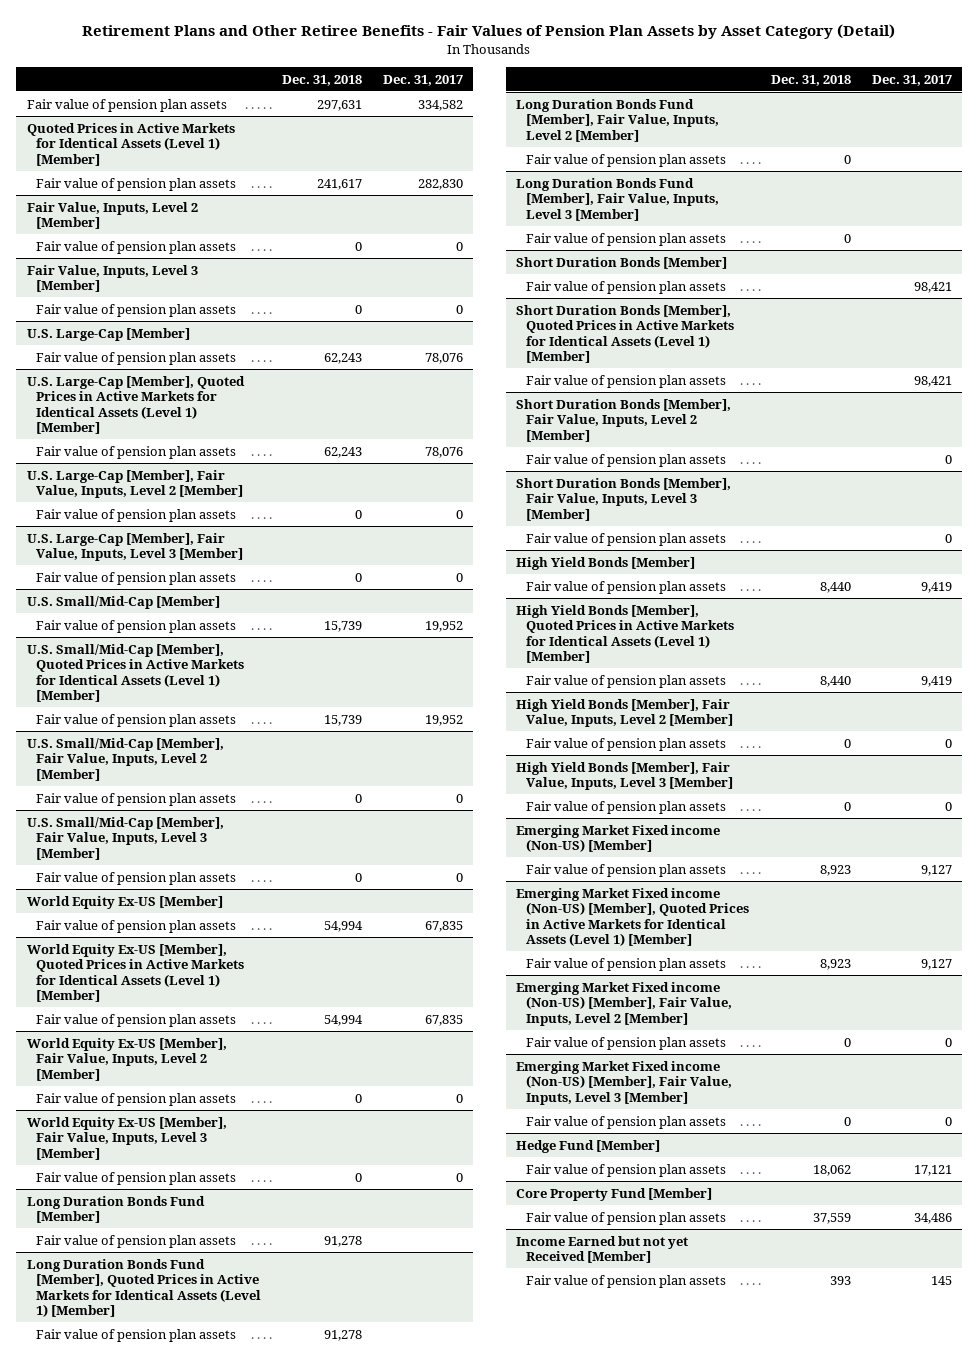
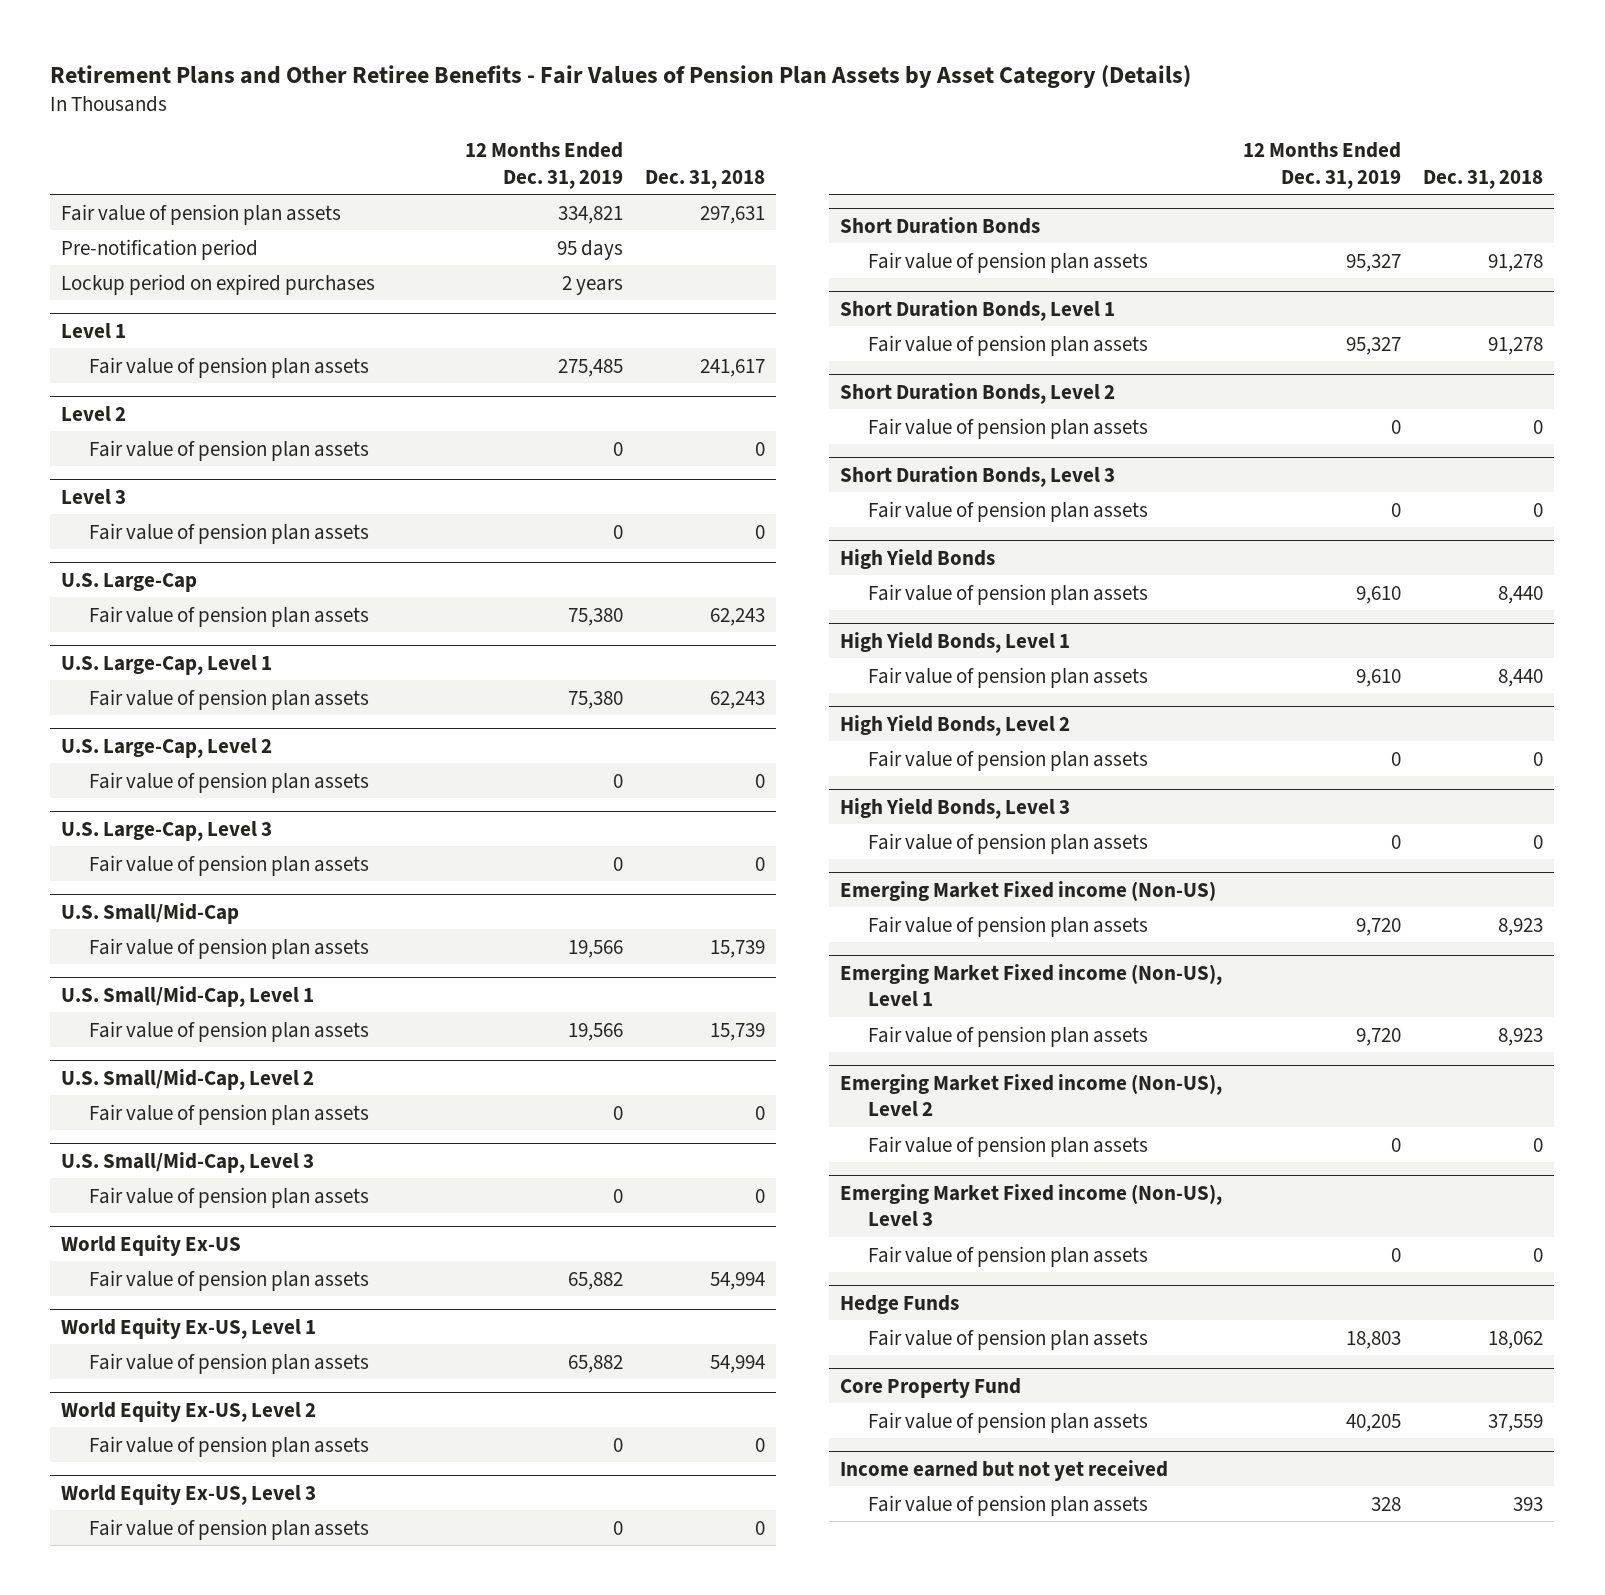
- Retirement Plans and Other Retiree Benefits - Fair Values of Pension Plan Assets by Asset Category (Detail)
+ Retirement Plans and Other Retiree Benefits - Fair Values of Pension Plan Assets by Asset Category (Details)
- | Dec. 31, 2018 | Dec. 31, 2017
+ | 12 Months Ended Dec. 31, 2019 | Dec. 31, 2018
- Quoted Prices in Active Markets for Identical Assets (Level 1) [Member]
+ Pre-notification period | 95 days |
+ Lockup period on expired purchases | 2 years |
+ Level 1
- Fair Value, Inputs, Level 2 [Member]
+ Level 2
- Fair Value, Inputs, Level 3 [Member]
+ Level 3
- U.S. Large-Cap [Member]
+ U.S. Large-Cap
- U.S. Large-Cap [Member], Quoted Prices in Active Markets for Identical Assets (Level 1) [Member]
+ U.S. Large-Cap, Level 1
- U.S. Large-Cap [Member], Fair Value, Inputs, Level 2 [Member]
+ U.S. Large-Cap, Level 2
- U.S. Large-Cap [Member], Fair Value, Inputs, Level 3 [Member]
+ U.S. Large-Cap, Level 3
- U.S. Small/Mid-Cap [Member]
+ U.S. Small/Mid-Cap
- U.S. Small/Mid-Cap [Member], Quoted Prices in Active Markets for Identical Assets (Level 1) [Member]
+ U.S. Small/Mid-Cap, Level 1
- U.S. Small/Mid-Cap [Member], Fair Value, Inputs, Level 2 [Member]
+ U.S. Small/Mid-Cap, Level 2
- U.S. Small/Mid-Cap [Member], Fair Value, Inputs, Level 3 [Member]
+ U.S. Small/Mid-Cap, Level 3
- World Equity Ex-US [Member]
+ World Equity Ex-US
- World Equity Ex-US [Member], Quoted Prices in Active Markets for Identical Assets (Level 1) [Member]
+ World Equity Ex-US, Level 1
- World Equity Ex-US [Member], Fair Value, Inputs, Level 2 [Member]
+ World Equity Ex-US, Level 2
- World Equity Ex-US [Member], Fair Value, Inputs, Level 3 [Member]
+ World Equity Ex-US, Level 3
- Long Duration Bonds Fund [Member]
+ Short Duration Bonds
- Long Duration Bonds Fund [Member], Quoted Prices in Active Markets for Identical Assets (Level 1) [Member]
+ Short Duration Bonds, Level 1
- Long Duration Bonds Fund [Member], Fair Value, Inputs, Level 2 [Member]
+ Short Duration Bonds, Level 2
- Long Duration Bonds Fund [Member], Fair Value, Inputs, Level 3 [Member]
+ Short Duration Bonds, Level 3
- Short Duration Bonds [Member]
- Fair value of pension plan assets | | 98,421
- Short Duration Bonds [Member], Quoted Prices in Active Markets for Identical Assets (Level 1) [Member]
- Fair value of pension plan assets | | 98,421
- Short Duration Bonds [Member], Fair Value, Inputs, Level 2 [Member]
- Fair value of pension plan assets | | 0
- Short Duration Bonds [Member], Fair Value, Inputs, Level 3 [Member]
- Fair value of pension plan assets | | 0
- High Yield Bonds [Member]
+ High Yield Bonds
- High Yield Bonds [Member], Quoted Prices in Active Markets for Identical Assets (Level 1) [Member]
+ High Yield Bonds, Level 1
- High Yield Bonds [Member], Fair Value, Inputs, Level 2 [Member]
+ High Yield Bonds, Level 2
- High Yield Bonds [Member], Fair Value, Inputs, Level 3 [Member]
+ High Yield Bonds, Level 3
- Emerging Market Fixed income (Non-US) [Member]
+ Emerging Market Fixed income (Non-US)
- Emerging Market Fixed income (Non-US) [Member], Quoted Prices in Active Markets for Identical Assets (Level 1) [Member]
+ Emerging Market Fixed income (Non-US), Level 1
- Emerging Market Fixed income (Non-US) [Member], Fair Value, Inputs, Level 2 [Member]
+ Emerging Market Fixed income (Non-US), Level 2
- Emerging Market Fixed income (Non-US) [Member], Fair Value, Inputs, Level 3 [Member]
+ Emerging Market Fixed income (Non-US), Level 3
- Hedge Fund [Member]
+ Hedge Funds
- Core Property Fund [Member]
+ Core Property Fund
- Income Earned but not yet Received [Member]
+ Income earned but not yet received

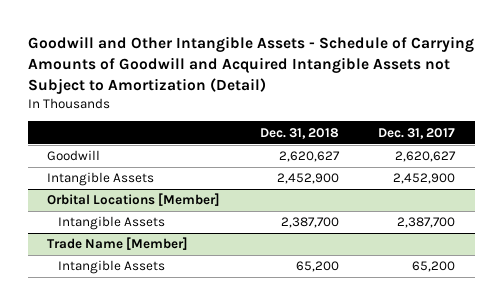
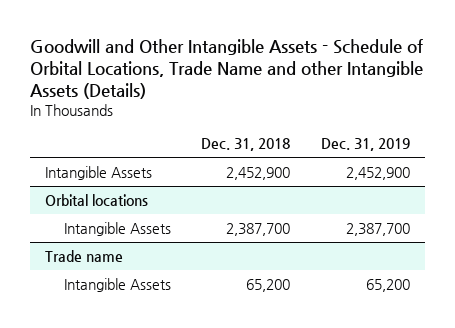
- Goodwill and Other Intangible Assets - Schedule of Carrying Amounts of Goodwill and Acquired Intangible Assets not Subject to Amortization (Detail)
+ Goodwill and Other Intangible Assets - Schedule of Orbital Locations, Trade Name and other Intangible Assets (Details)
- | Dec. 31, 2018 | Dec. 31, 2017
+ | Dec. 31, 2018 | Dec. 31, 2019
- Goodwill | 2,620,627 | 2,620,627
- Orbital Locations [Member]
+ Orbital locations
- Trade Name [Member]
+ Trade name

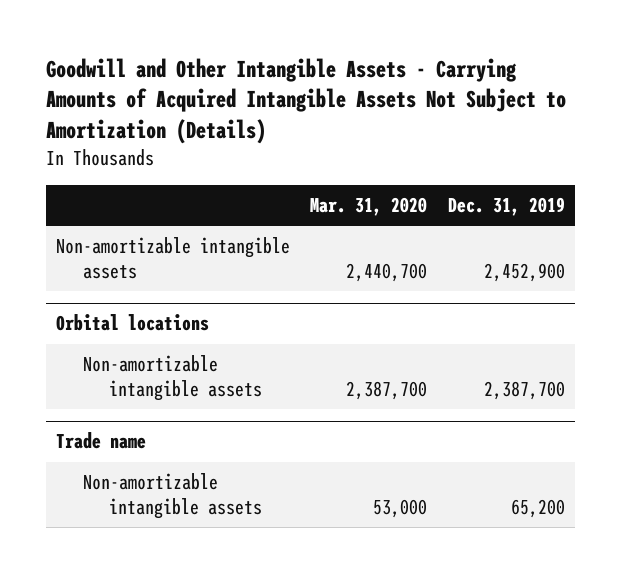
- Goodwill and Other Intangible Assets - Schedule of Orbital Locations, Trade Name and other Intangible Assets (Details)
+ Goodwill and Other Intangible Assets - Carrying Amounts of Acquired Intangible Assets Not Subject to Amortization (Details)
- | Dec. 31, 2018 | Dec. 31, 2019
+ | Mar. 31, 2020 | Dec. 31, 2019
- Intangible Assets | 2,452,900 | 2,452,900
+ Non-amortizable intangible assets | 2,440,700 | 2,452,900
@ Orbital locations
- Intangible Assets | 2,387,700 | 2,387,700
+ Non-amortizable intangible assets | 2,387,700 | 2,387,700
@ Trade name
- Intangible Assets | 65,200 | 65,200
+ Non-amortizable intangible assets | 53,000 | 65,200

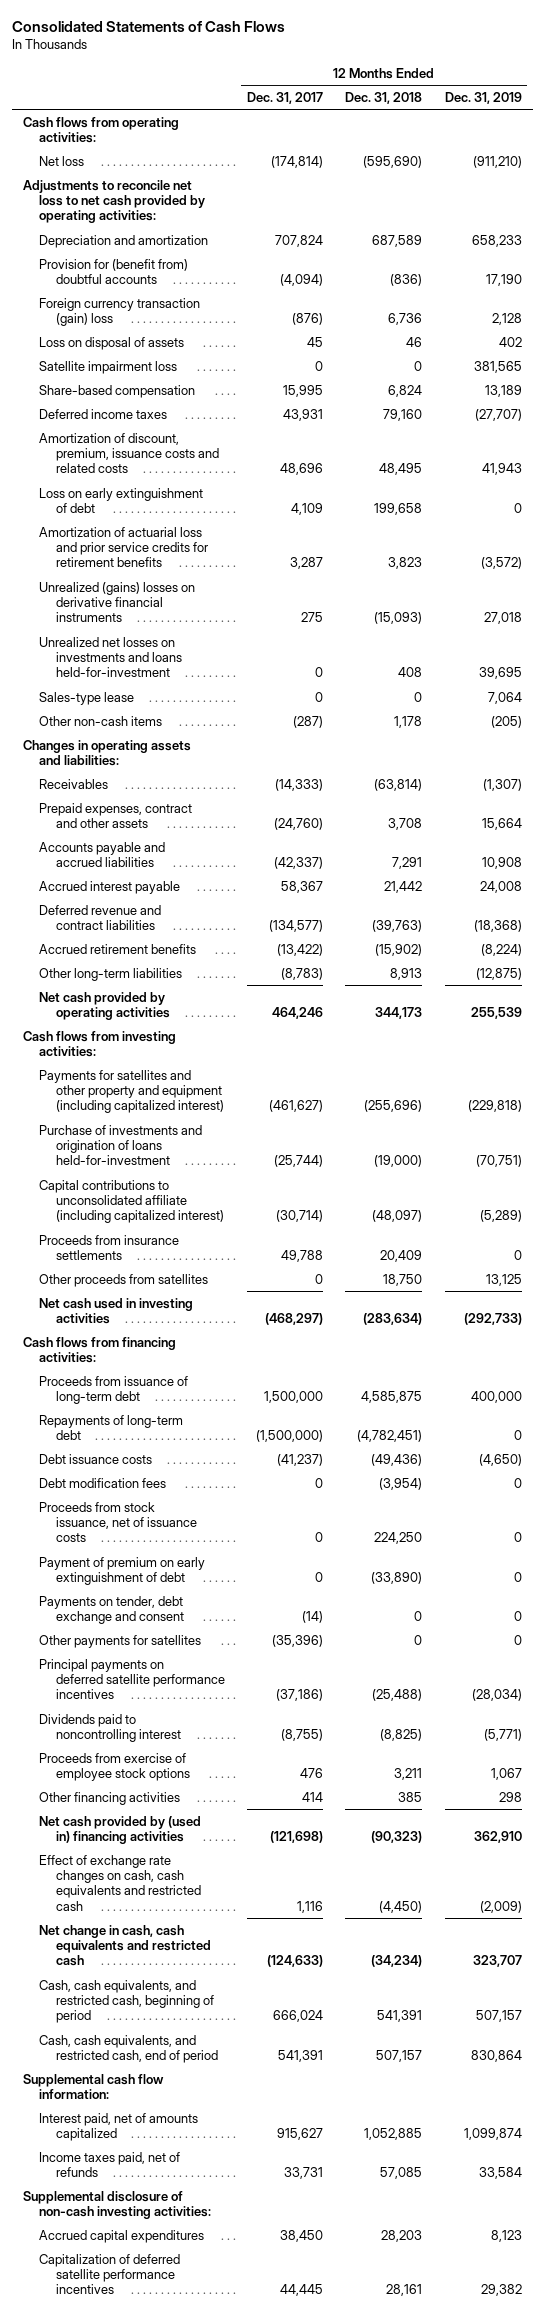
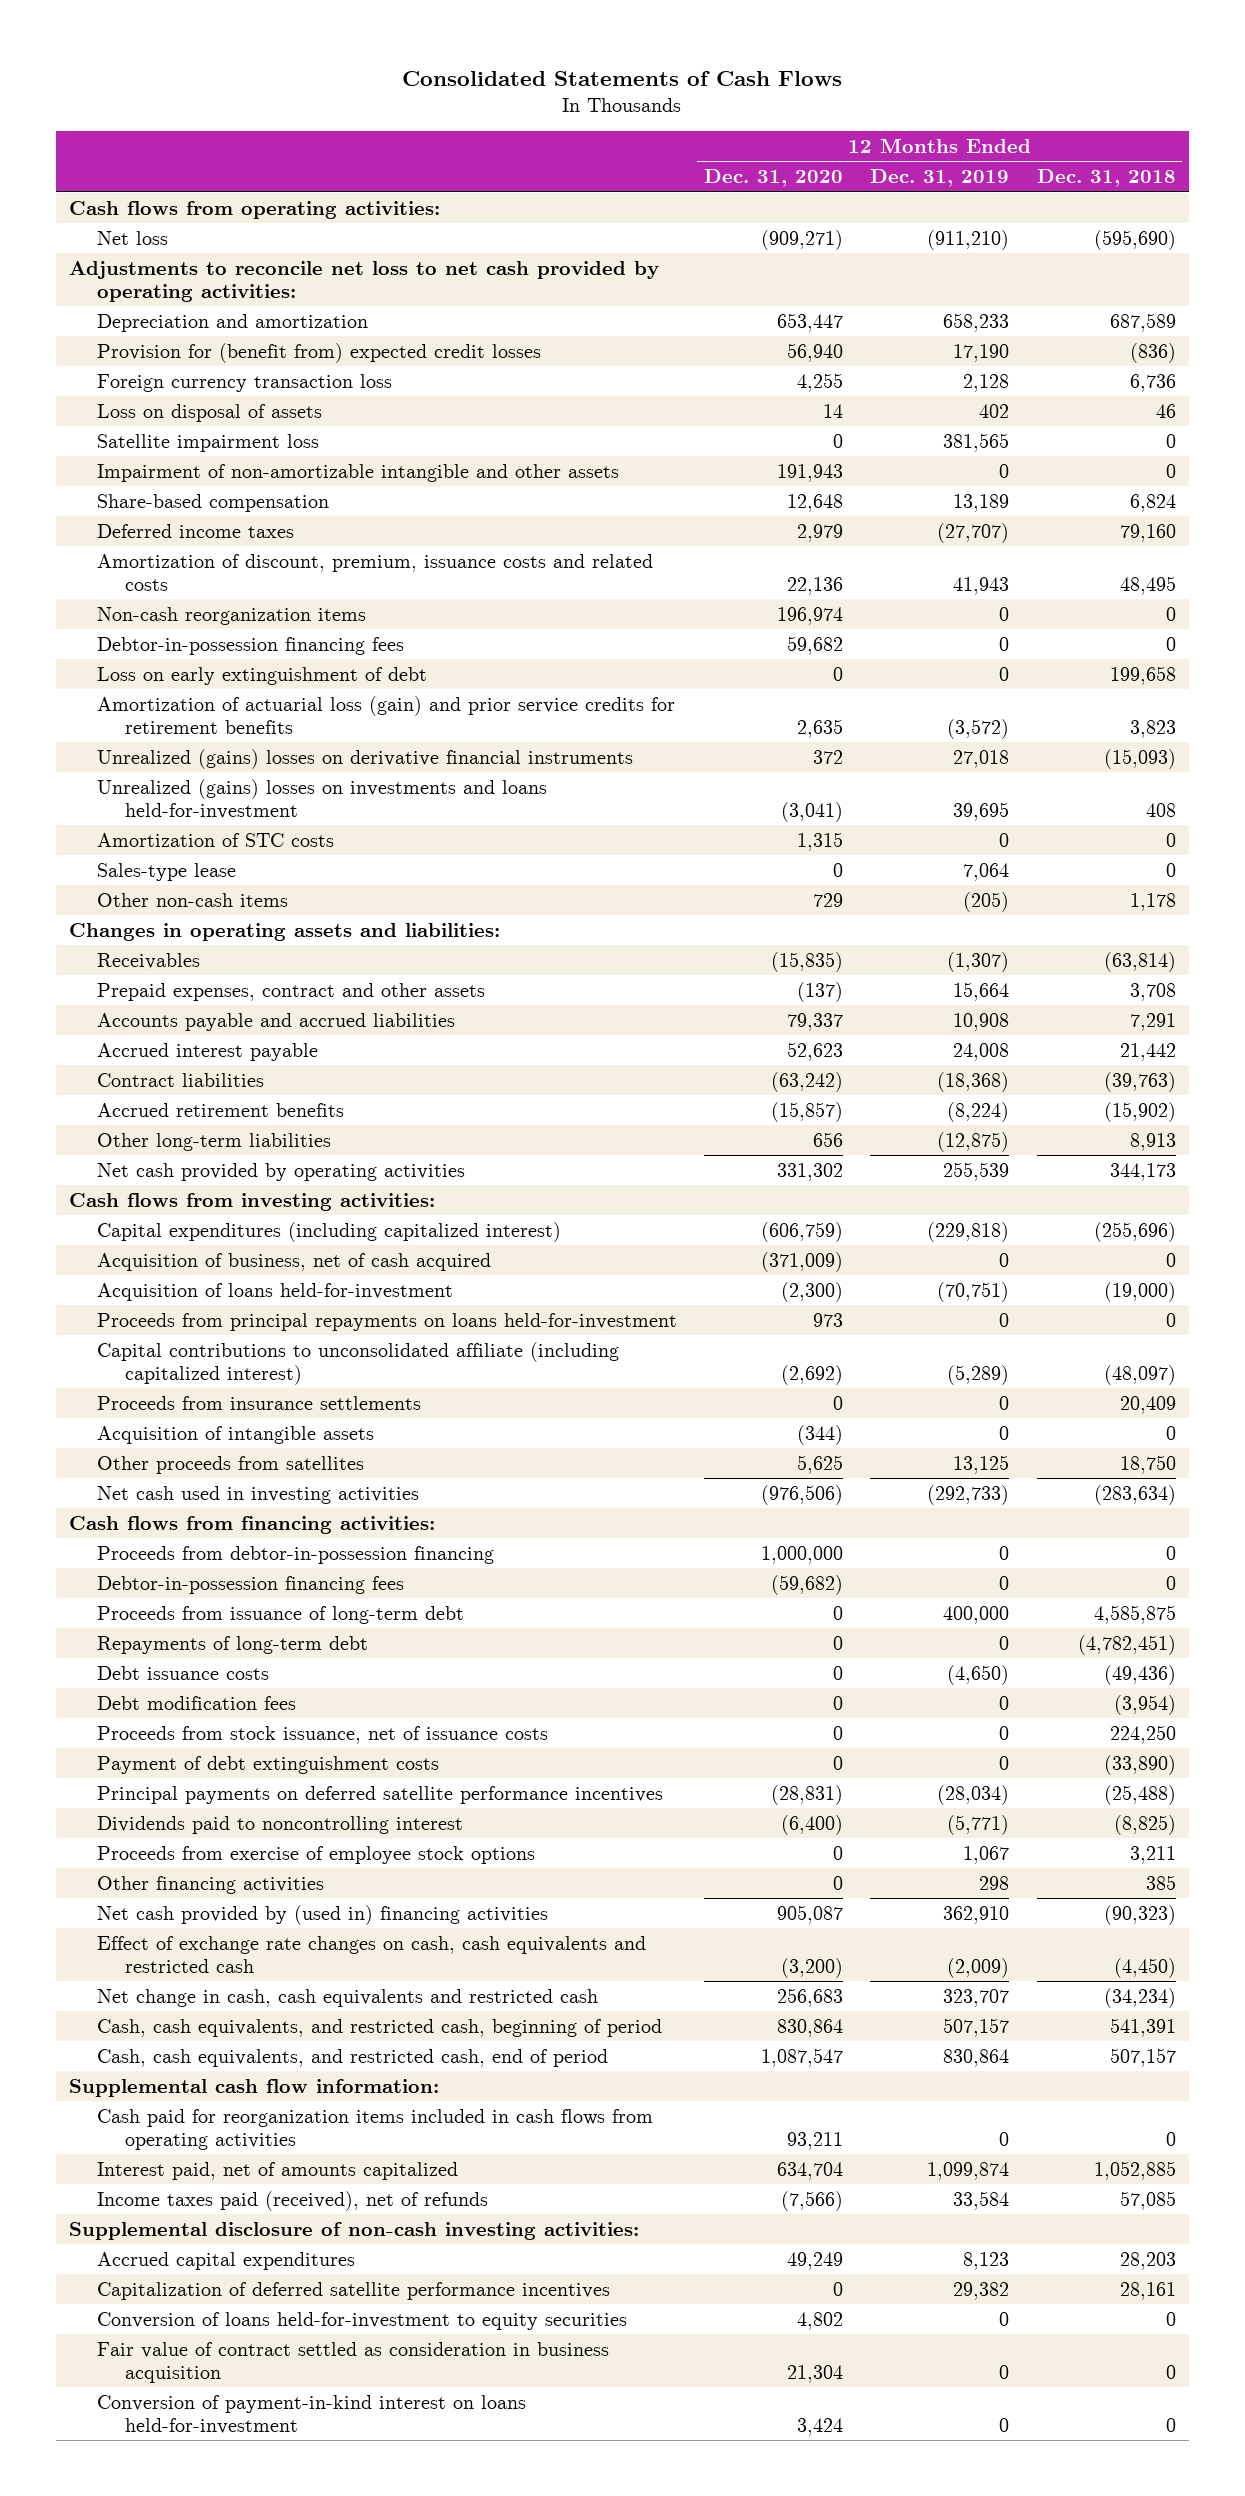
- | 12 Months Ended Dec. 31, 2017 | 12 Months Ended Dec. 31, 2018 | 12 Months Ended Dec. 31, 2019
+ | 12 Months Ended Dec. 31, 2020 | 12 Months Ended Dec. 31, 2019 | 12 Months Ended Dec. 31, 2018
- Provision for (benefit from) doubtful accounts | (4,094) | (836) | 17,190
- Foreign currency transaction (gain) loss | (876) | 6,736 | 2,128
+ Provision for (benefit from) expected credit losses | 56,940 | 17,190 | (836)
+ Foreign currency transaction loss | 4,255 | 2,128 | 6,736
+ Impairment of non-amortizable intangible and other assets | 191,943 | 0 | 0
+ Non-cash reorganization items | 196,974 | 0 | 0
+ Debtor-in-possession financing fees | 59,682 | 0 | 0
- Amortization of actuarial loss and prior service credits for retirement benefits | 3,287 | 3,823 | (3,572)
+ Amortization of actuarial loss (gain) and prior service credits for retirement benefits | 2,635 | (3,572) | 3,823
- Unrealized net losses on investments and loans held-for-investment | 0 | 408 | 39,695
+ Unrealized (gains) losses on investments and loans held-for-investment | (3,041) | 39,695 | 408
+ Amortization of STC costs | 1,315 | 0 | 0
- Deferred revenue and contract liabilities | (134,577) | (39,763) | (18,368)
+ Contract liabilities | (63,242) | (18,368) | (39,763)
- Payments for satellites and other property and equipment (including capitalized interest) | (461,627) | (255,696) | (229,818)
- Purchase of investments and origination of loans held-for-investment | (25,744) | (19,000) | (70,751)
+ Capital expenditures (including capitalized interest) | (606,759) | (229,818) | (255,696)
+ Acquisition of business, net of cash acquired | (371,009) | 0 | 0
+ Acquisition of loans held-for-investment | (2,300) | (70,751) | (19,000)
+ Proceeds from principal repayments on loans held-for-investment | 973 | 0 | 0
+ Acquisition of intangible assets | (344) | 0 | 0
+ Proceeds from debtor-in-possession financing | 1,000,000 | 0 | 0
+ Debtor-in-possession financing fees | (59,682) | 0 | 0
- Payment of premium on early extinguishment of debt | 0 | (33,890) | 0
- Payments on tender, debt exchange and consent | (14) | 0 | 0
- Other payments for satellites | (35,396) | 0 | 0
+ Payment of debt extinguishment costs | 0 | 0 | (33,890)
+ Cash paid for reorganization items included in cash flows from operating activities | 93,211 | 0 | 0
- Income taxes paid, net of refunds | 33,731 | 57,085 | 33,584
+ Income taxes paid (received), net of refunds | (7,566) | 33,584 | 57,085
+ Conversion of loans held-for-investment to equity securities | 4,802 | 0 | 0
+ Fair value of contract settled as consideration in business acquisition | 21,304 | 0 | 0
+ Conversion of payment-in-kind interest on loans held-for-investment | 3,424 | 0 | 0

